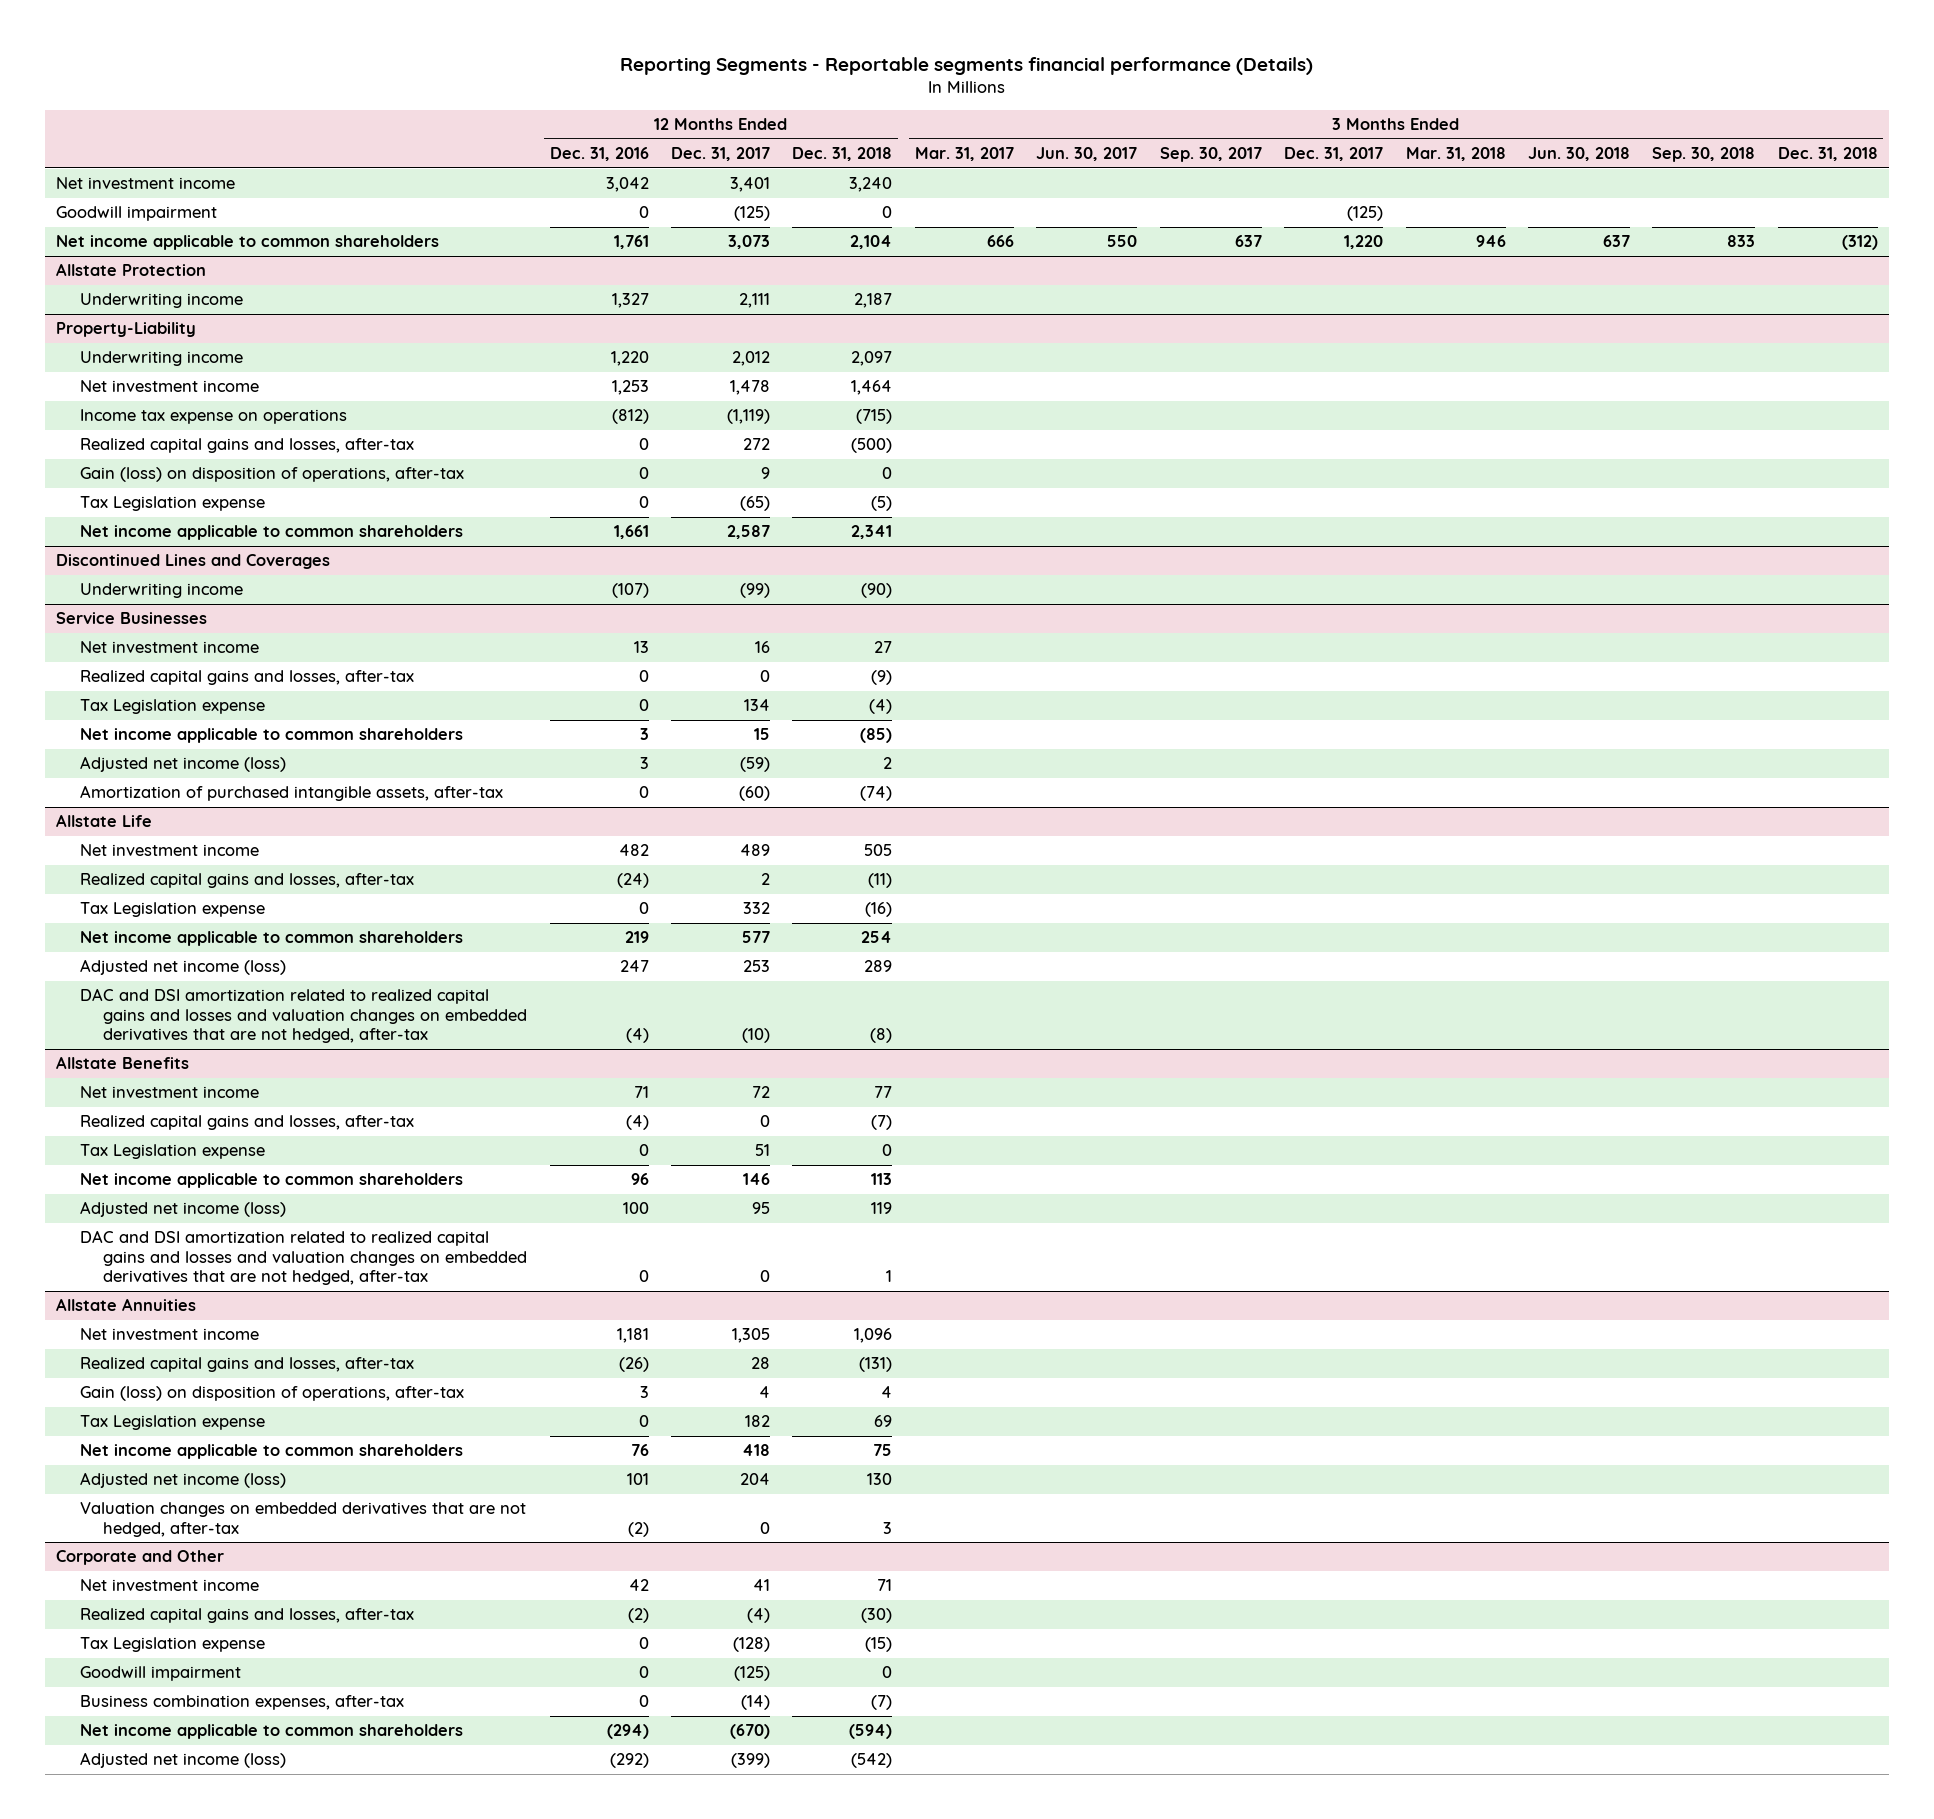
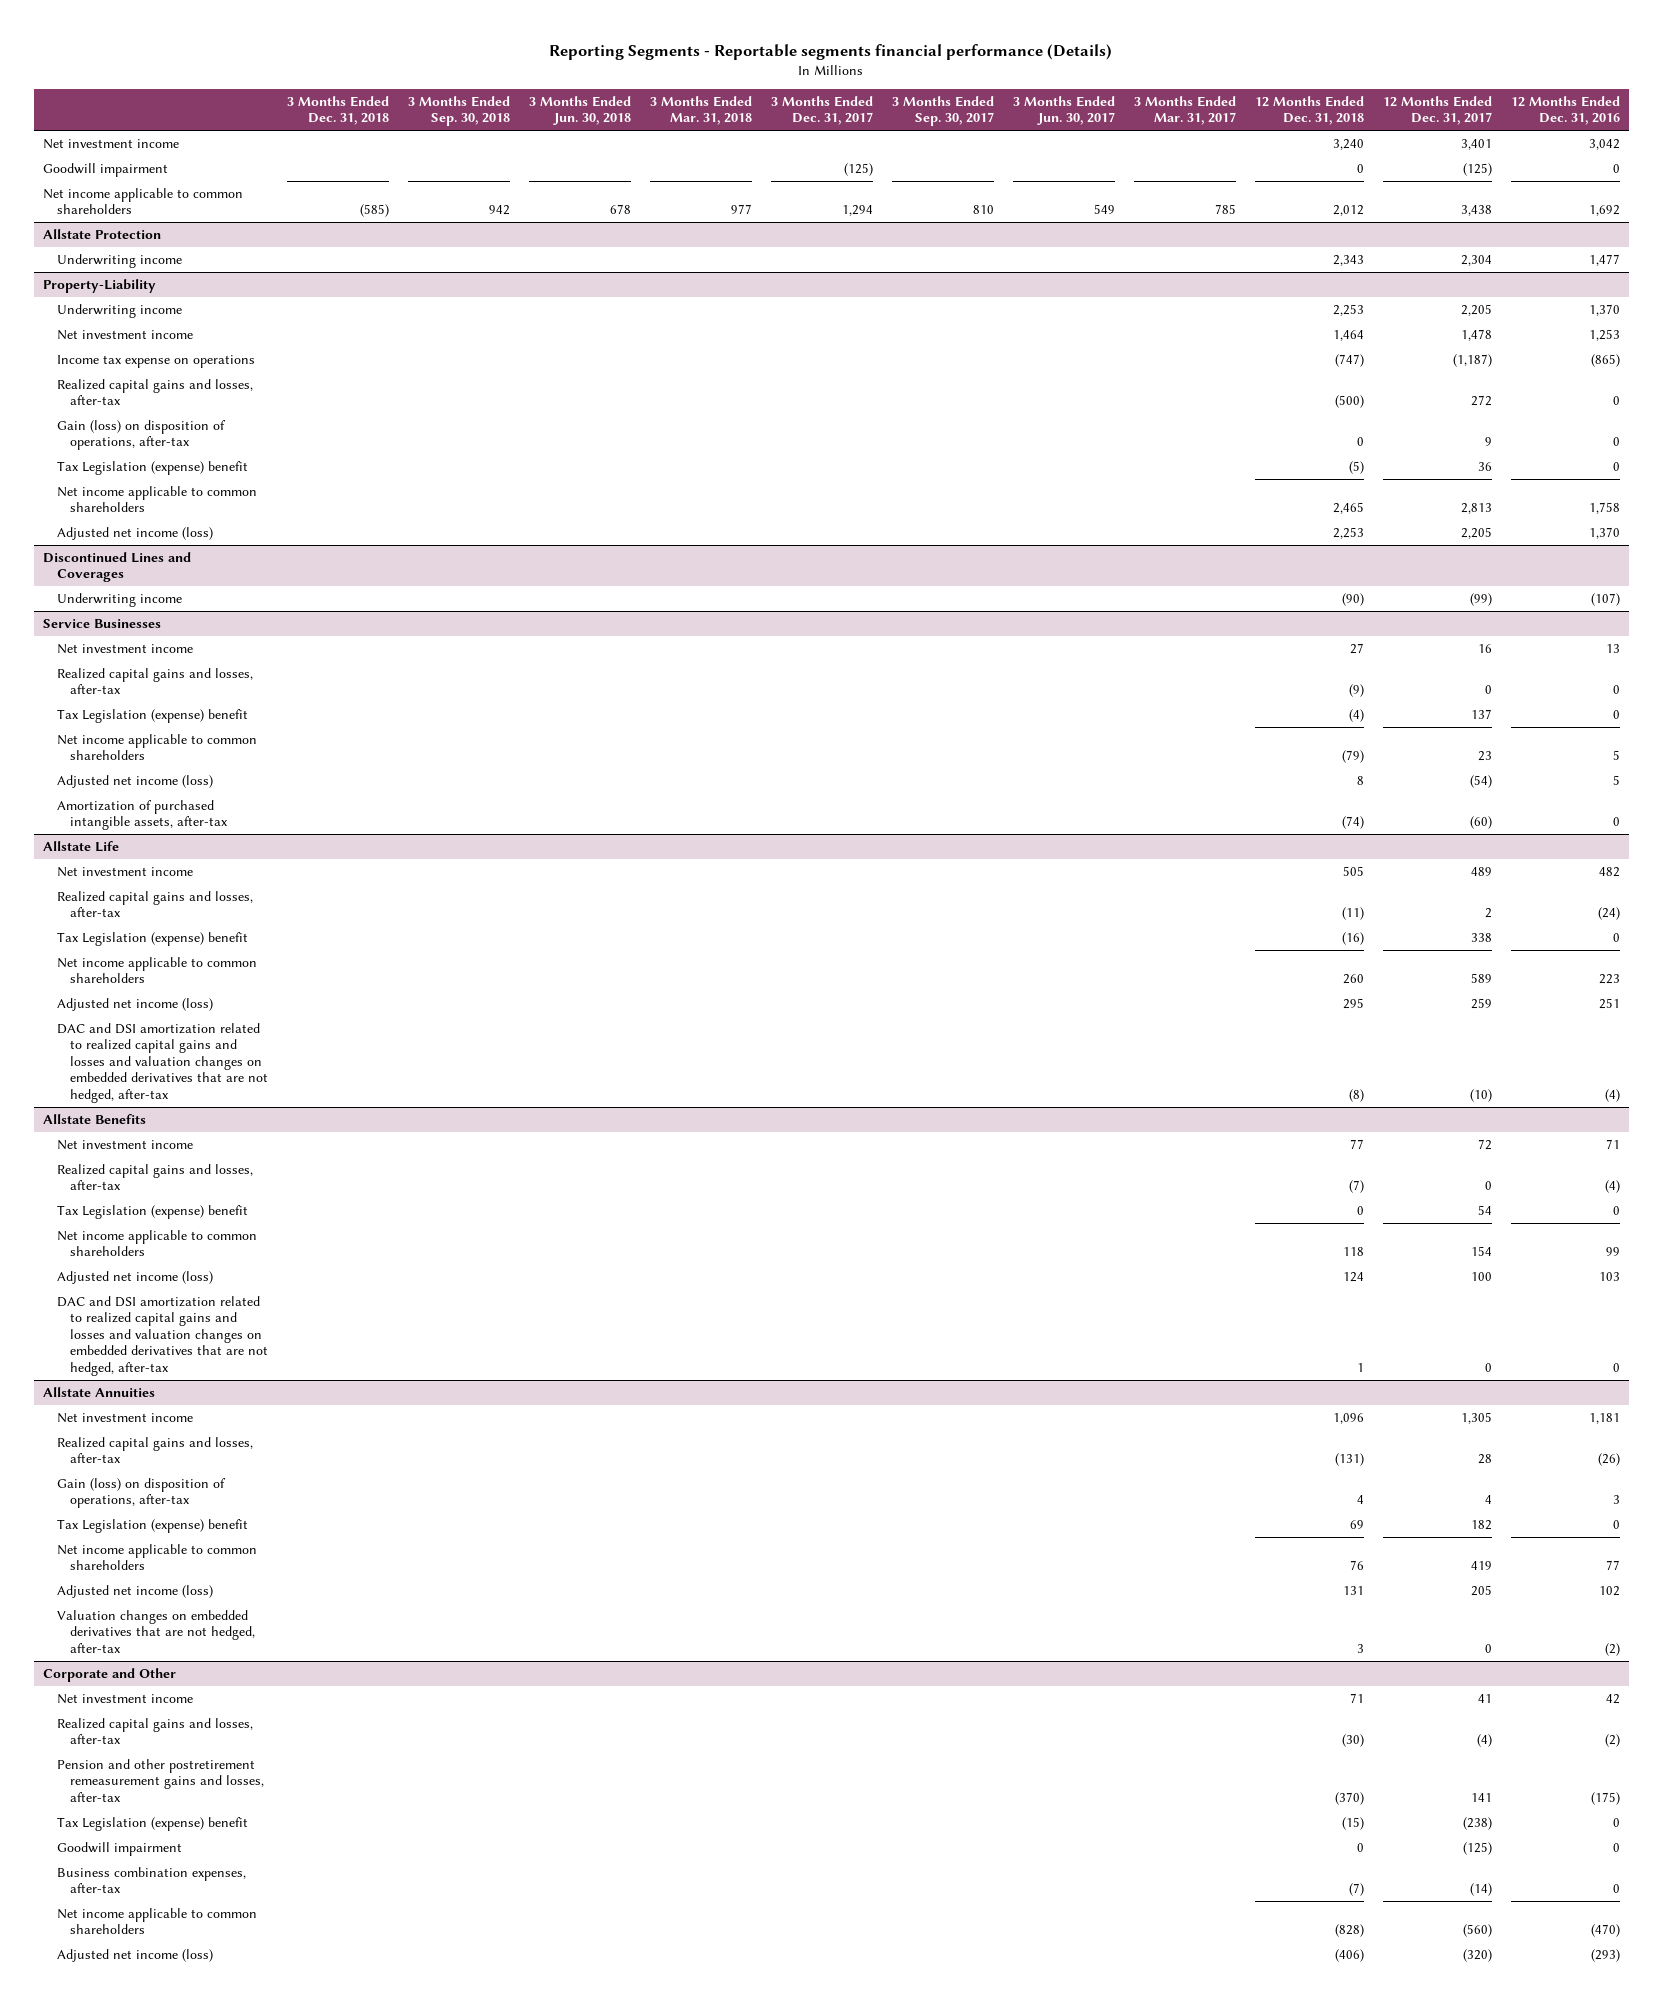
- | 12 Months Ended Dec. 31, 2016 | 12 Months Ended Dec. 31, 2017 | 12 Months Ended Dec. 31, 2018 | 3 Months Ended Mar. 31, 2017 | 3 Months Ended Jun. 30, 2017 | 3 Months Ended Sep. 30, 2017 | 3 Months Ended Dec. 31, 2017 | 3 Months Ended Mar. 31, 2018 | 3 Months Ended Jun. 30, 2018 | 3 Months Ended Sep. 30, 2018 | 3 Months Ended Dec. 31, 2018
+ | 3 Months Ended Dec. 31, 2018 | 3 Months Ended Sep. 30, 2018 | 3 Months Ended Jun. 30, 2018 | 3 Months Ended Mar. 31, 2018 | 3 Months Ended Dec. 31, 2017 | 3 Months Ended Sep. 30, 2017 | 3 Months Ended Jun. 30, 2017 | 3 Months Ended Mar. 31, 2017 | 12 Months Ended Dec. 31, 2018 | 12 Months Ended Dec. 31, 2017 | 12 Months Ended Dec. 31, 2016
- Net income applicable to common shareholders | 1,761 | 3,073 | 2,104 | 666 | 550 | 637 | 1,220 | 946 | 637 | 833 | (312)
+ Net income applicable to common shareholders | (585) | 942 | 678 | 977 | 1,294 | 810 | 549 | 785 | 2,012 | 3,438 | 1,692
@ Allstate Protection
- Underwriting income | 1,327 | 2,111 | 2,187 | | | | | | | |
+ Underwriting income | | | | | | | | | 2,343 | 2,304 | 1,477
@ Property-Liability
- Underwriting income | 1,220 | 2,012 | 2,097 | | | | | | | |
+ Underwriting income | | | | | | | | | 2,253 | 2,205 | 1,370
- Income tax expense on operations | (812) | (1,119) | (715) | | | | | | | |
+ Income tax expense on operations | | | | | | | | | (747) | (1,187) | (865)
- Tax Legislation expense | 0 | (65) | (5) | | | | | | | |
- Net income applicable to common shareholders | 1,661 | 2,587 | 2,341 | | | | | | | |
+ Tax Legislation (expense) benefit | | | | | | | | | (5) | 36 | 0
+ Net income applicable to common shareholders | | | | | | | | | 2,465 | 2,813 | 1,758
+ Adjusted net income (loss) | | | | | | | | | 2,253 | 2,205 | 1,370
@ Service Businesses
- Tax Legislation expense | 0 | 134 | (4) | | | | | | | |
- Net income applicable to common shareholders | 3 | 15 | (85) | | | | | | | |
- Adjusted net income (loss) | 3 | (59) | 2 | | | | | | | |
+ Tax Legislation (expense) benefit | | | | | | | | | (4) | 137 | 0
+ Net income applicable to common shareholders | | | | | | | | | (79) | 23 | 5
+ Adjusted net income (loss) | | | | | | | | | 8 | (54) | 5
@ Allstate Life
- Tax Legislation expense | 0 | 332 | (16) | | | | | | | |
- Net income applicable to common shareholders | 219 | 577 | 254 | | | | | | | |
- Adjusted net income (loss) | 247 | 253 | 289 | | | | | | | |
+ Tax Legislation (expense) benefit | | | | | | | | | (16) | 338 | 0
+ Net income applicable to common shareholders | | | | | | | | | 260 | 589 | 223
+ Adjusted net income (loss) | | | | | | | | | 295 | 259 | 251
@ Allstate Benefits
- Tax Legislation expense | 0 | 51 | 0 | | | | | | | |
- Net income applicable to common shareholders | 96 | 146 | 113 | | | | | | | |
- Adjusted net income (loss) | 100 | 95 | 119 | | | | | | | |
+ Tax Legislation (expense) benefit | | | | | | | | | 0 | 54 | 0
+ Net income applicable to common shareholders | | | | | | | | | 118 | 154 | 99
+ Adjusted net income (loss) | | | | | | | | | 124 | 100 | 103
@ Allstate Annuities
- Tax Legislation expense | 0 | 182 | 69 | | | | | | | |
- Net income applicable to common shareholders | 76 | 418 | 75 | | | | | | | |
- Adjusted net income (loss) | 101 | 204 | 130 | | | | | | | |
+ Tax Legislation (expense) benefit | | | | | | | | | 69 | 182 | 0
+ Net income applicable to common shareholders | | | | | | | | | 76 | 419 | 77
+ Adjusted net income (loss) | | | | | | | | | 131 | 205 | 102
@ Corporate and Other
- Tax Legislation expense | 0 | (128) | (15) | | | | | | | |
+ Pension and other postretirement remeasurement gains and losses, after-tax | | | | | | | | | (370) | 141 | (175)
+ Tax Legislation (expense) benefit | | | | | | | | | (15) | (238) | 0
- Net income applicable to common shareholders | (294) | (670) | (594) | | | | | | | |
- Adjusted net income (loss) | (292) | (399) | (542) | | | | | | | |
+ Net income applicable to common shareholders | | | | | | | | | (828) | (560) | (470)
+ Adjusted net income (loss) | | | | | | | | | (406) | (320) | (293)

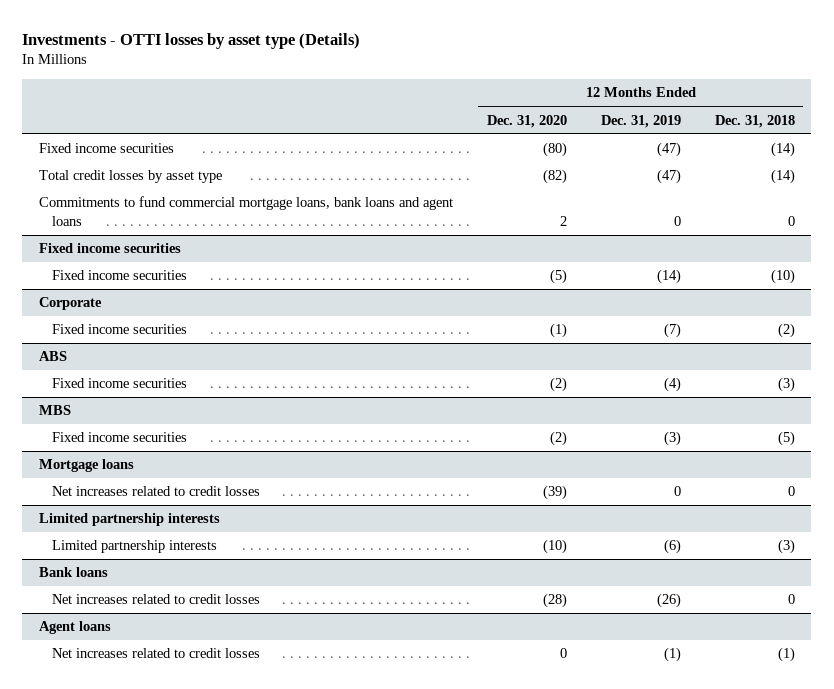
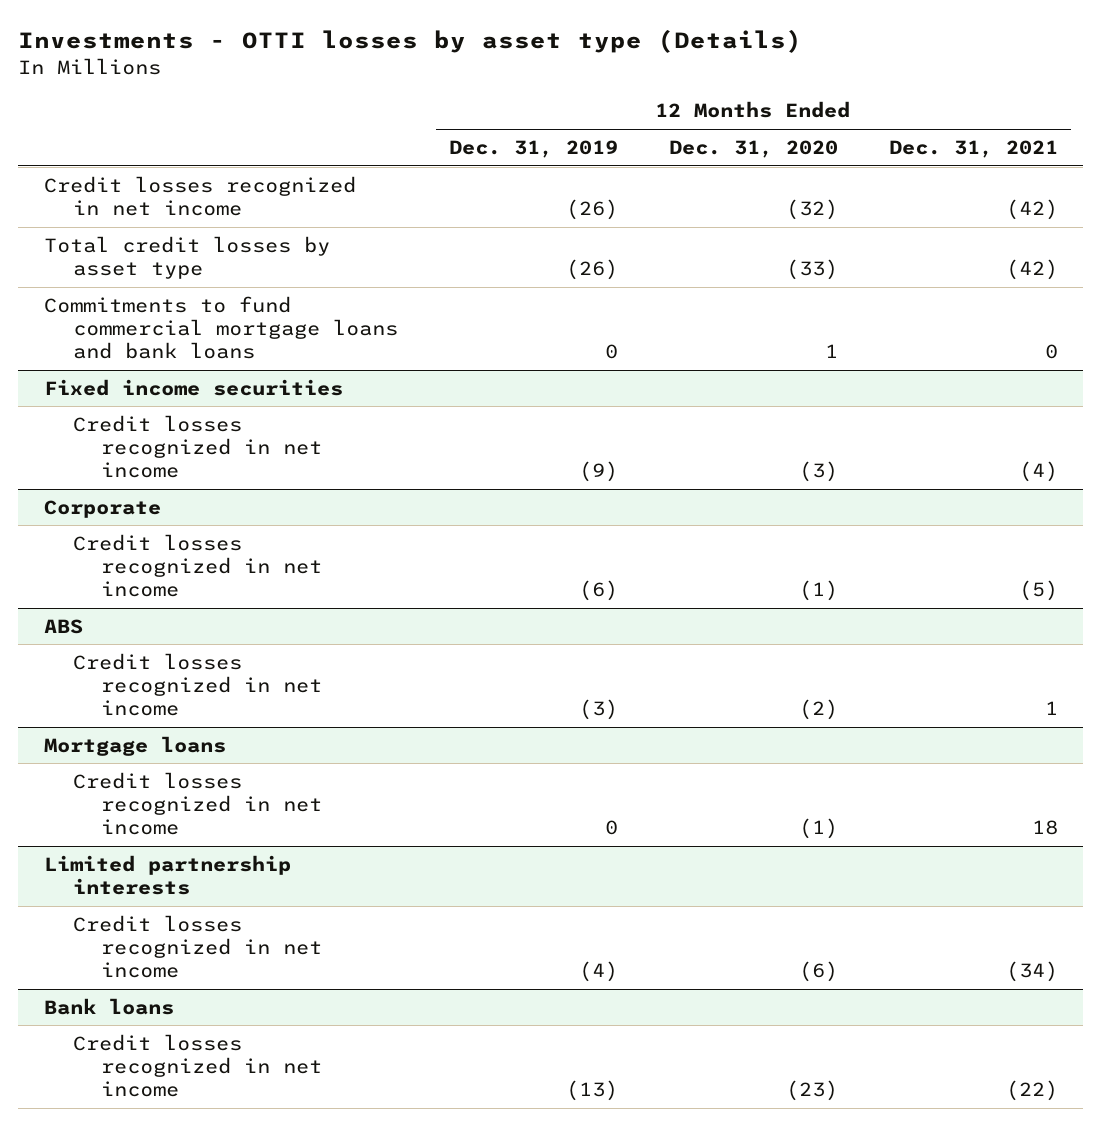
- | 12 Months Ended Dec. 31, 2020 | 12 Months Ended Dec. 31, 2019 | 12 Months Ended Dec. 31, 2018
+ | 12 Months Ended Dec. 31, 2019 | 12 Months Ended Dec. 31, 2020 | 12 Months Ended Dec. 31, 2021
- Fixed income securities | (80) | (47) | (14)
- Total credit losses by asset type | (82) | (47) | (14)
- Commitments to fund commercial mortgage loans, bank loans and agent loans | 2 | 0 | 0
+ Credit losses recognized in net income | (26) | (32) | (42)
+ Total credit losses by asset type | (26) | (33) | (42)
+ Commitments to fund commercial mortgage loans and bank loans | 0 | 1 | 0
@ Fixed income securities
- Fixed income securities | (5) | (14) | (10)
+ Credit losses recognized in net income | (9) | (3) | (4)
@ Corporate
- Fixed income securities | (1) | (7) | (2)
+ Credit losses recognized in net income | (6) | (1) | (5)
@ ABS
- Fixed income securities | (2) | (4) | (3)
- MBS
- Fixed income securities | (2) | (3) | (5)
@ ABS
+ Credit losses recognized in net income | (3) | (2) | 1
@ Mortgage loans
- Net increases related to credit losses | (39) | 0 | 0
+ Credit losses recognized in net income | 0 | (1) | 18
@ Limited partnership interests
- Limited partnership interests | (10) | (6) | (3)
+ Credit losses recognized in net income | (4) | (6) | (34)
@ Bank loans
- Net increases related to credit losses | (28) | (26) | 0
- Agent loans
- Net increases related to credit losses | 0 | (1) | (1)
@ Bank loans
+ Credit losses recognized in net income | (13) | (23) | (22)

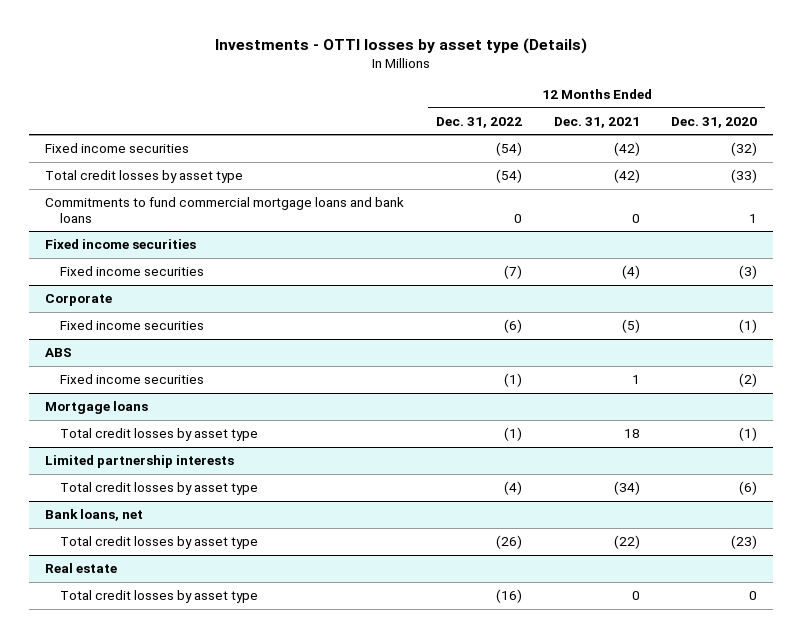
- | 12 Months Ended Dec. 31, 2019 | 12 Months Ended Dec. 31, 2020 | 12 Months Ended Dec. 31, 2021
+ | 12 Months Ended Dec. 31, 2022 | 12 Months Ended Dec. 31, 2021 | 12 Months Ended Dec. 31, 2020
- Credit losses recognized in net income | (26) | (32) | (42)
+ Fixed income securities | (54) | (42) | (32)
@ Fixed income securities
- Credit losses recognized in net income | (9) | (3) | (4)
+ Fixed income securities | (7) | (4) | (3)
@ Corporate
- Credit losses recognized in net income | (6) | (1) | (5)
+ Fixed income securities | (6) | (5) | (1)
@ ABS
- Credit losses recognized in net income | (3) | (2) | 1
+ Fixed income securities | (1) | 1 | (2)
@ Mortgage loans
- Credit losses recognized in net income | 0 | (1) | 18
+ Total credit losses by asset type | (1) | 18 | (1)
@ Limited partnership interests
- Credit losses recognized in net income | (4) | (6) | (34)
- Bank loans
- Credit losses recognized in net income | (13) | (23) | (22)
@ Limited partnership interests
+ Total credit losses by asset type | (4) | (34) | (6)
+ Bank loans, net
+ Total credit losses by asset type | (26) | (22) | (23)
+ Real estate
+ Total credit losses by asset type | (16) | 0 | 0

